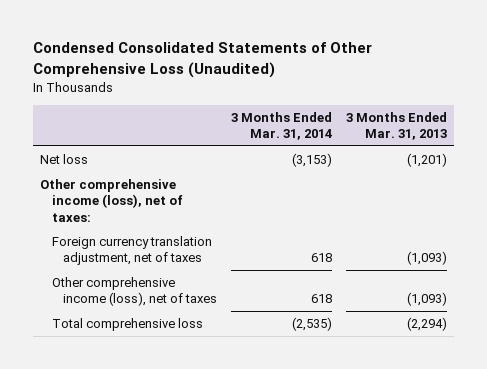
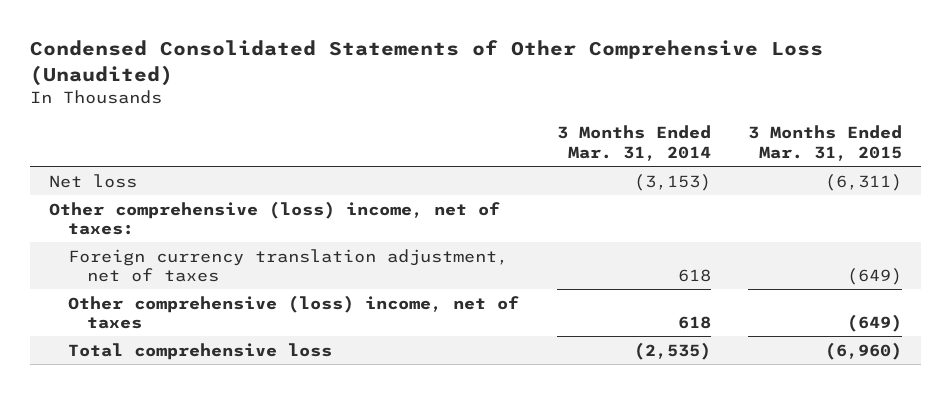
- | 3 Months Ended Mar. 31, 2014 | 3 Months Ended Mar. 31, 2013
+ | 3 Months Ended Mar. 31, 2014 | 3 Months Ended Mar. 31, 2015
- Other comprehensive income (loss), net of taxes:
+ Other comprehensive (loss) income, net of taxes:
- Other comprehensive income (loss), net of taxes | 618 | (1,093)
+ Other comprehensive (loss) income, net of taxes | 618 | (649)

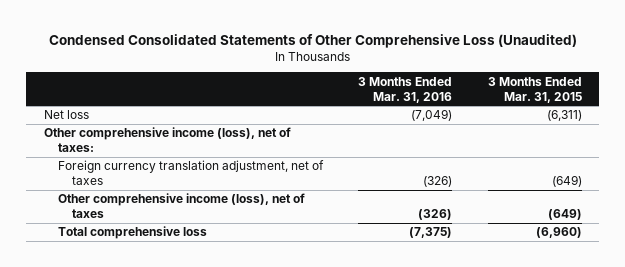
- | 3 Months Ended Mar. 31, 2014 | 3 Months Ended Mar. 31, 2015
+ | 3 Months Ended Mar. 31, 2016 | 3 Months Ended Mar. 31, 2015
- Other comprehensive (loss) income, net of taxes:
+ Other comprehensive income (loss), net of taxes:
- Other comprehensive (loss) income, net of taxes | 618 | (649)
+ Other comprehensive income (loss), net of taxes | (326) | (649)

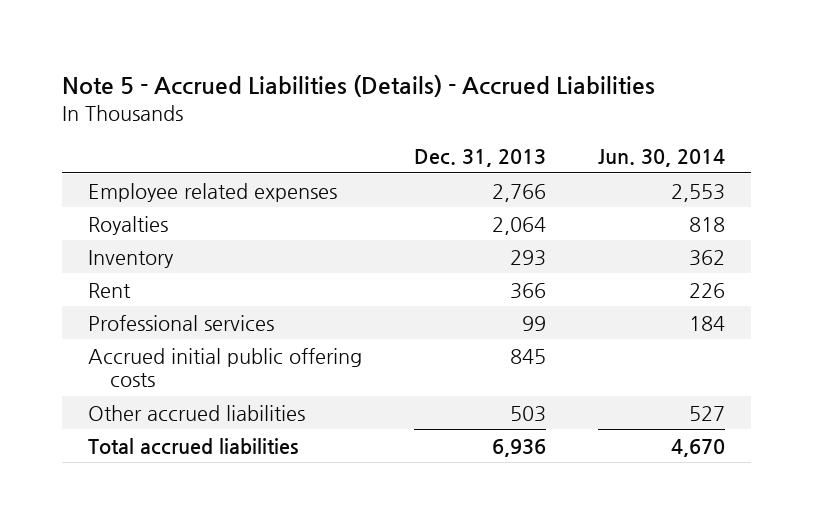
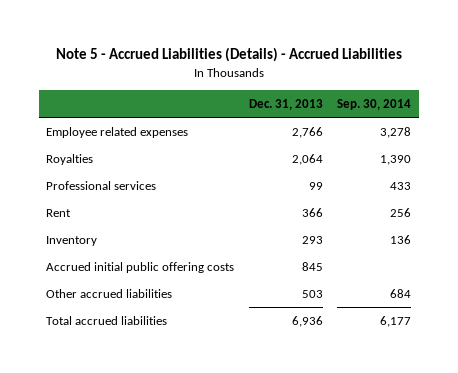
- | Dec. 31, 2013 | Jun. 30, 2014
+ | Dec. 31, 2013 | Sep. 30, 2014
moved down: Rent | 366 | 256
moved down: Inventory | 293 | 136

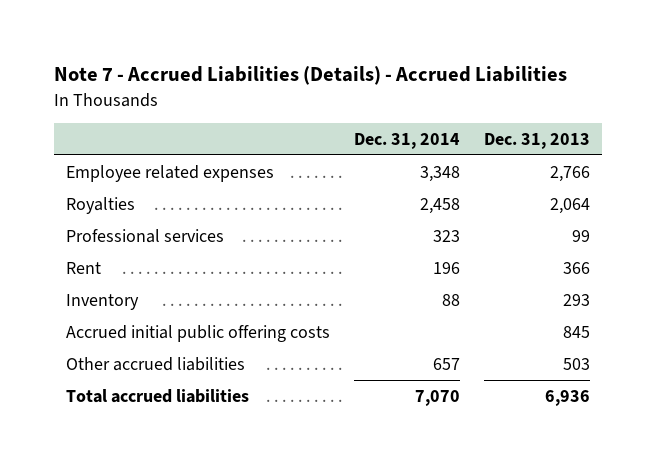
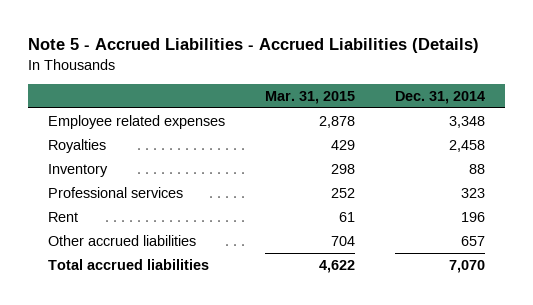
- Note 7 - Accrued Liabilities (Details) - Accrued Liabilities
+ Note 5 - Accrued Liabilities - Accrued Liabilities (Details)
- | Dec. 31, 2014 | Dec. 31, 2013
+ | Mar. 31, 2015 | Dec. 31, 2014
moved up: Inventory | 298 | 88
- Accrued initial public offering costs | | 845

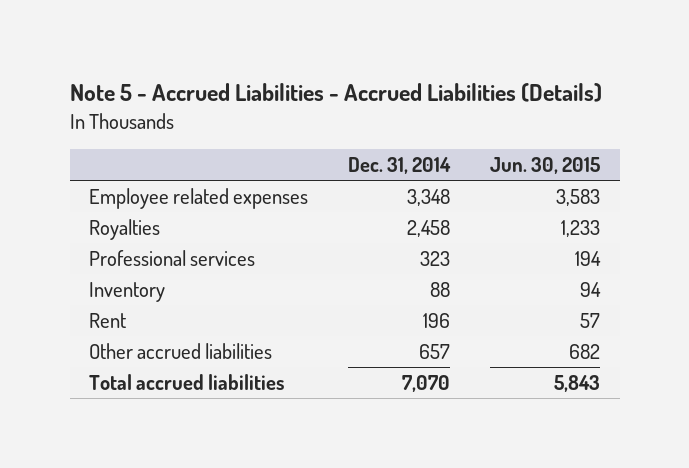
- | Mar. 31, 2015 | Dec. 31, 2014
+ | Dec. 31, 2014 | Jun. 30, 2015
moved down: Inventory | 88 | 94

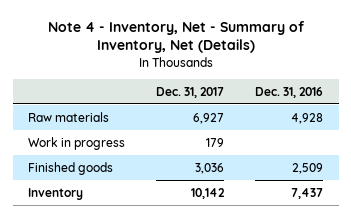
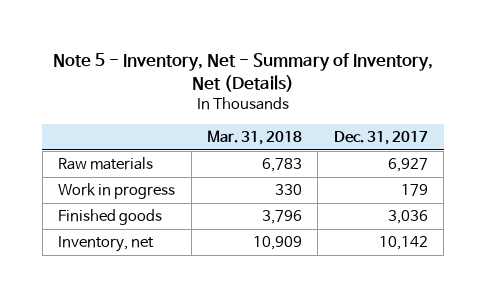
- Note 4 - Inventory, Net - Summary of Inventory, Net (Details)
+ Note 5 - Inventory, Net - Summary of Inventory, Net (Details)
- | Dec. 31, 2017 | Dec. 31, 2016
+ | Mar. 31, 2018 | Dec. 31, 2017
- Inventory | 10,142 | 7,437
+ Inventory, net | 10,909 | 10,142

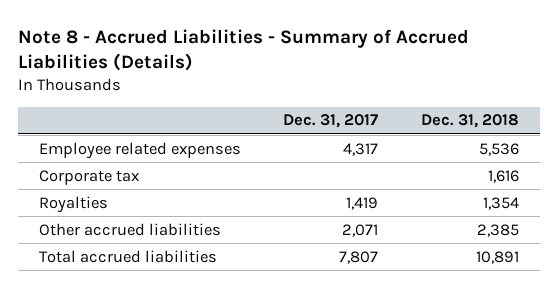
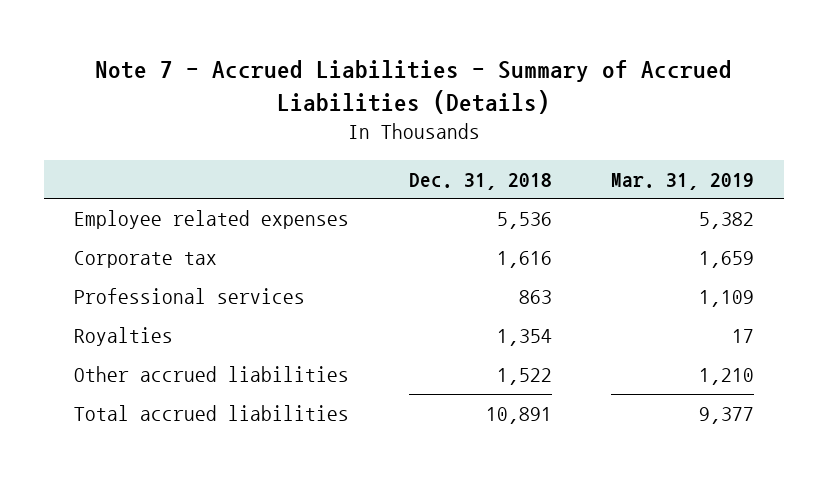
- Note 8 - Accrued Liabilities - Summary of Accrued Liabilities (Details)
+ Note 7 - Accrued Liabilities - Summary of Accrued Liabilities (Details)
- | Dec. 31, 2017 | Dec. 31, 2018
+ | Dec. 31, 2018 | Mar. 31, 2019
+ Professional services | 863 | 1,109
- Other accrued liabilities | 2,071 | 2,385
+ Other accrued liabilities | 1,522 | 1,210

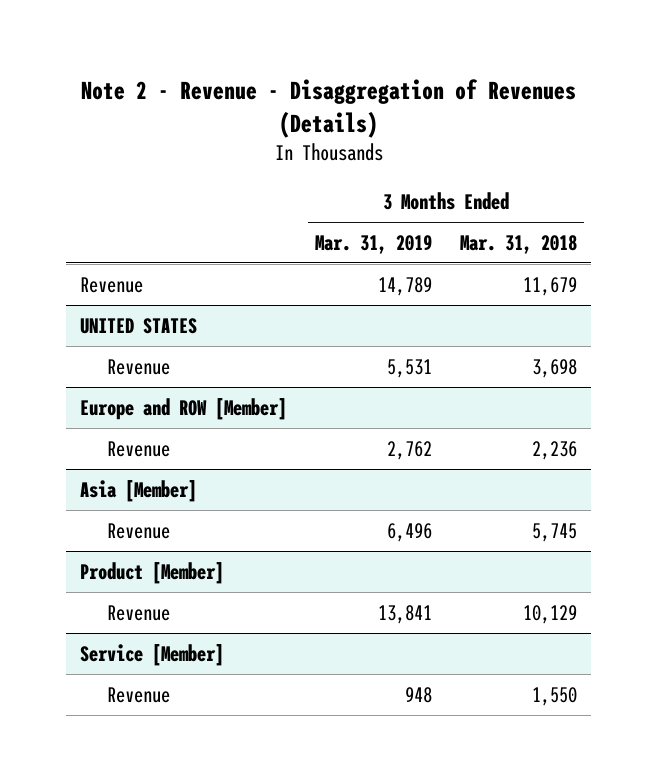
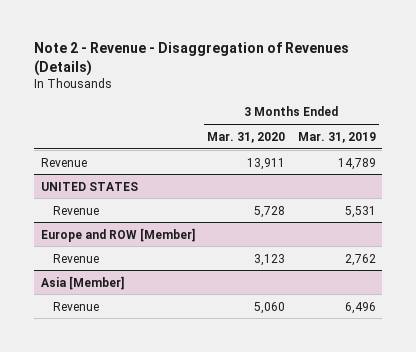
- | 3 Months Ended Mar. 31, 2019 | 3 Months Ended Mar. 31, 2018
+ | 3 Months Ended Mar. 31, 2020 | 3 Months Ended Mar. 31, 2019
- Product [Member]
- Revenue | 13,841 | 10,129
- Service [Member]
- Revenue | 948 | 1,550

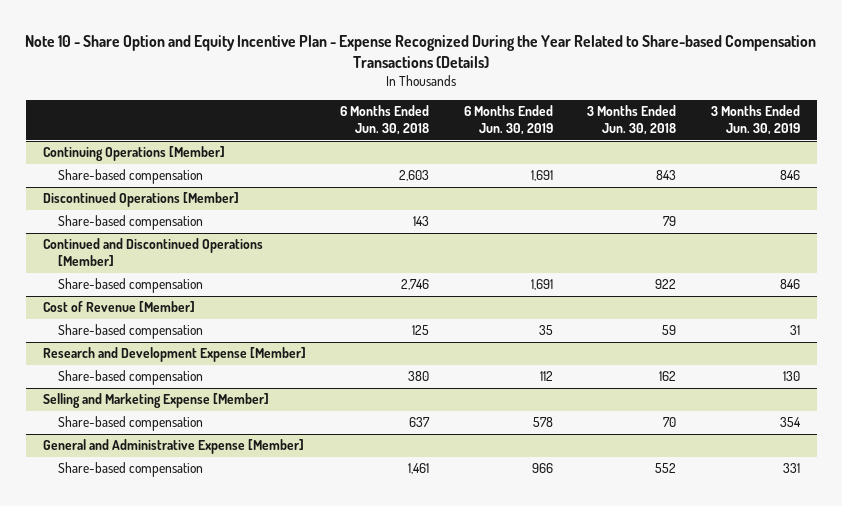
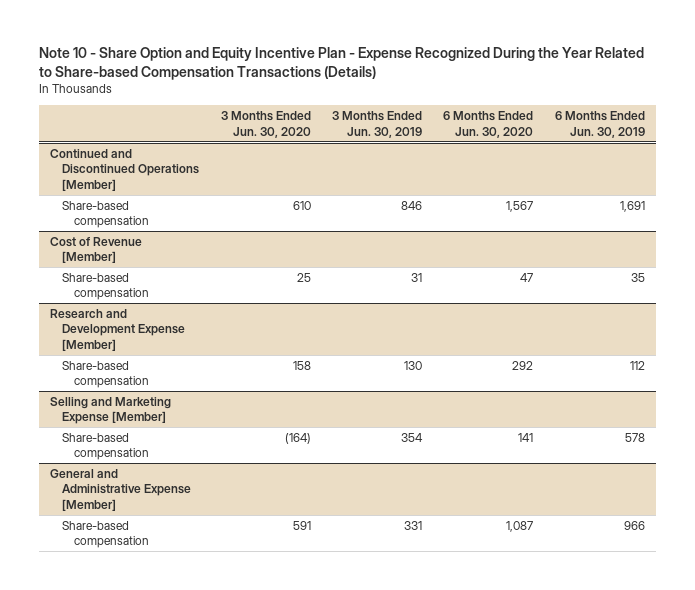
- | 6 Months Ended Jun. 30, 2018 | 6 Months Ended Jun. 30, 2019 | 3 Months Ended Jun. 30, 2018 | 3 Months Ended Jun. 30, 2019
+ | 3 Months Ended Jun. 30, 2020 | 3 Months Ended Jun. 30, 2019 | 6 Months Ended Jun. 30, 2020 | 6 Months Ended Jun. 30, 2019
- Continuing Operations [Member]
- Share-based compensation | 2,603 | 1,691 | 843 | 846
- Discontinued Operations [Member]
- Share-based compensation | 143 | | 79 |

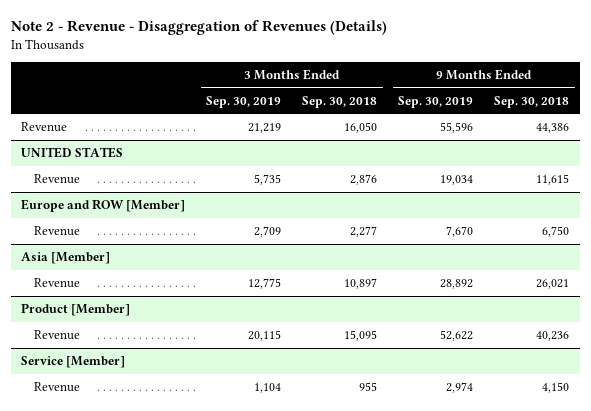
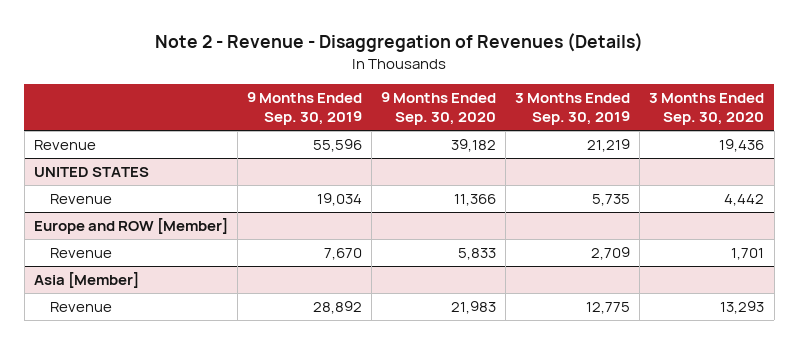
- | 3 Months Ended Sep. 30, 2019 | 3 Months Ended Sep. 30, 2018 | 9 Months Ended Sep. 30, 2019 | 9 Months Ended Sep. 30, 2018
+ | 9 Months Ended Sep. 30, 2019 | 9 Months Ended Sep. 30, 2020 | 3 Months Ended Sep. 30, 2019 | 3 Months Ended Sep. 30, 2020
- Product [Member]
- Revenue | 20,115 | 15,095 | 52,622 | 40,236
- Service [Member]
- Revenue | 1,104 | 955 | 2,974 | 4,150

